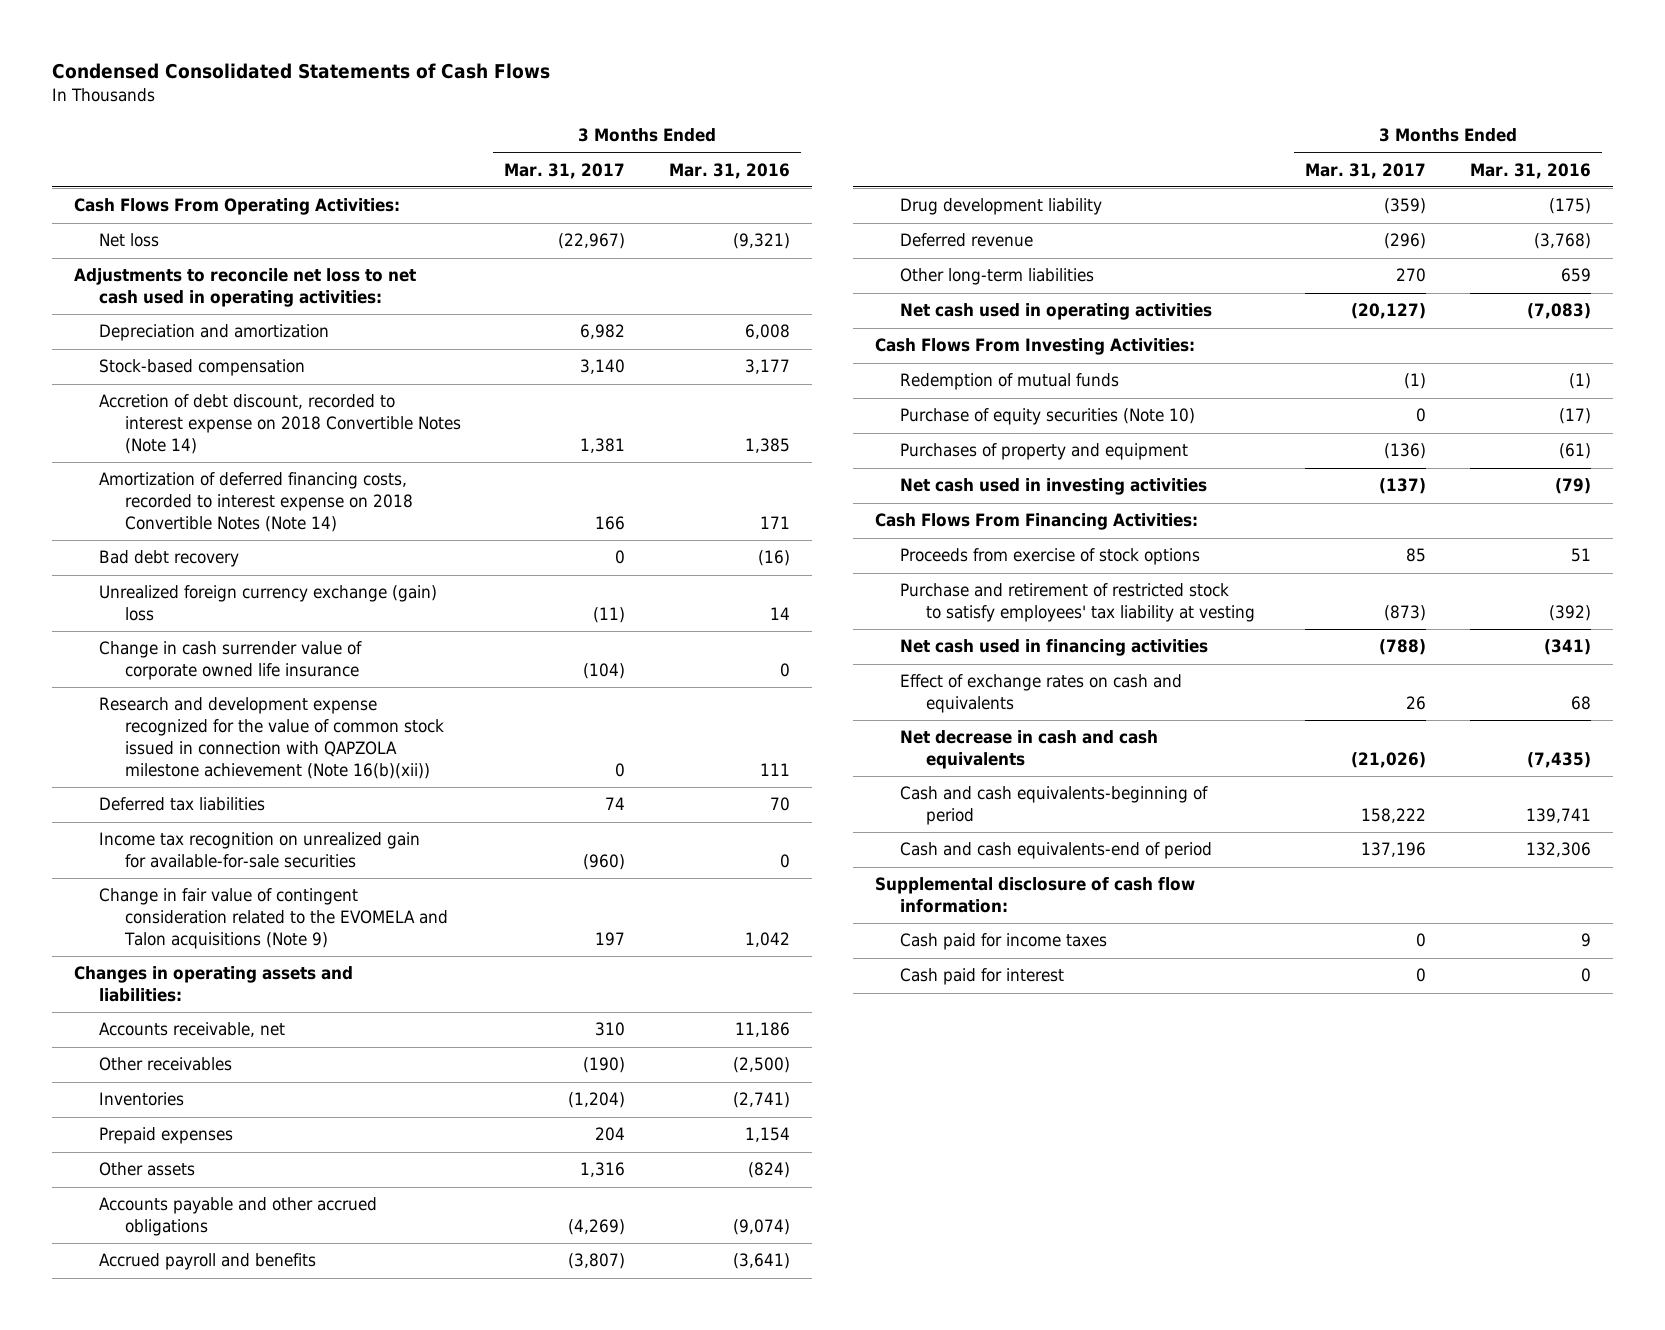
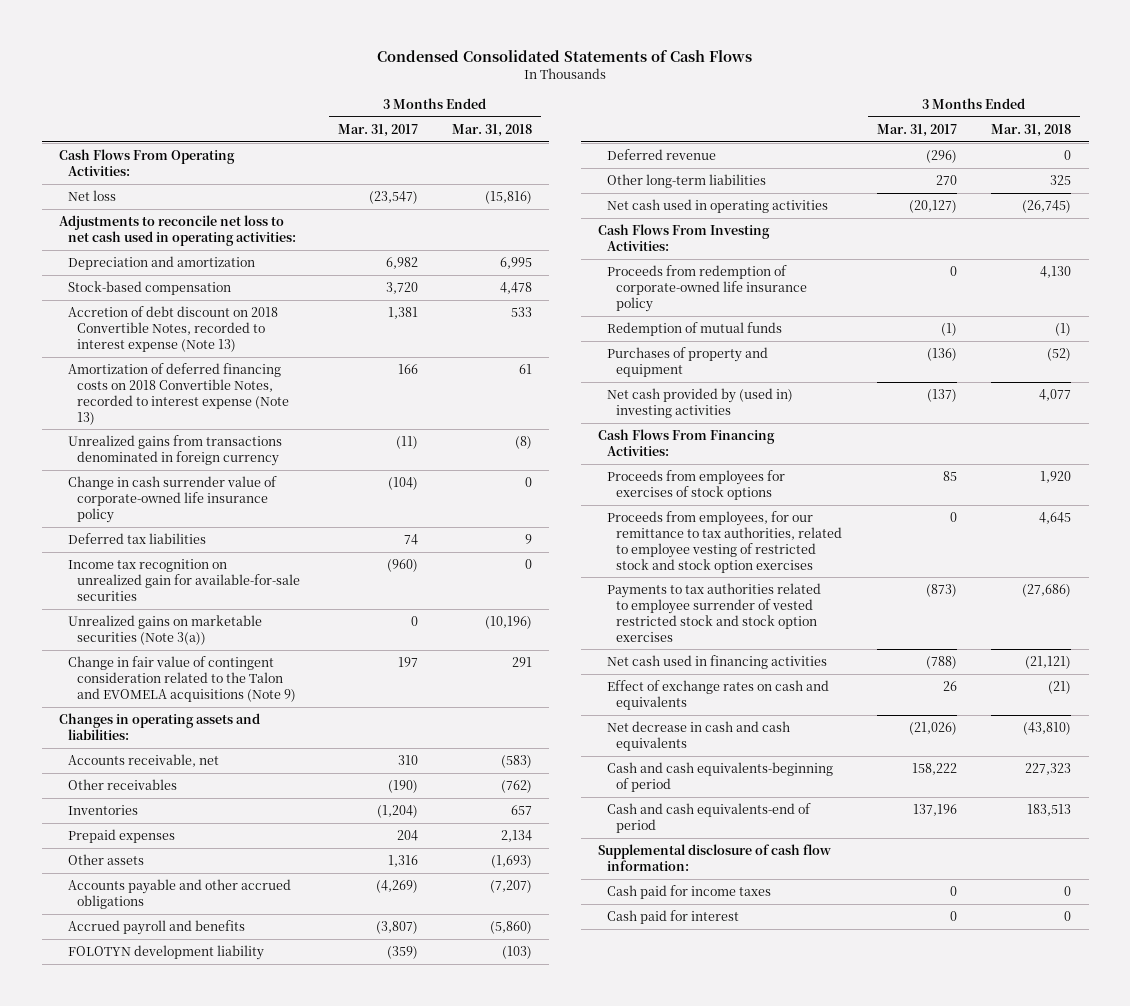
- | 3 Months Ended Mar. 31, 2017 | 3 Months Ended Mar. 31, 2016
+ | 3 Months Ended Mar. 31, 2017 | 3 Months Ended Mar. 31, 2018
- Net loss | (22,967) | (9,321)
+ Net loss | (23,547) | (15,816)
- Stock-based compensation | 3,140 | 3,177
- Accretion of debt discount, recorded to interest expense on 2018 Convertible Notes (Note 14) | 1,381 | 1,385
- Amortization of deferred financing costs, recorded to interest expense on 2018 Convertible Notes (Note 14) | 166 | 171
- Bad debt recovery | 0 | (16)
- Unrealized foreign currency exchange (gain) loss | (11) | 14
- Change in cash surrender value of corporate owned life insurance | (104) | 0
- Research and development expense recognized for the value of common stock issued in connection with QAPZOLA milestone achievement (Note 16(b)(xii)) | 0 | 111
+ Stock-based compensation | 3,720 | 4,478
+ Accretion of debt discount on 2018 Convertible Notes, recorded to interest expense (Note 13) | 1,381 | 533
+ Amortization of deferred financing costs on 2018 Convertible Notes, recorded to interest expense (Note 13) | 166 | 61
+ Unrealized gains from transactions denominated in foreign currency | (11) | (8)
+ Change in cash surrender value of corporate-owned life insurance policy | (104) | 0
- Change in fair value of contingent consideration related to the EVOMELA and Talon acquisitions (Note 9) | 197 | 1,042
+ Unrealized gains on marketable securities (Note 3(a)) | 0 | (10,196)
+ Change in fair value of contingent consideration related to the Talon and EVOMELA acquisitions (Note 9) | 197 | 291
- Drug development liability | (359) | (175)
+ FOLOTYN development liability | (359) | (103)
+ Proceeds from redemption of corporate-owned life insurance policy | 0 | 4,130
- Purchase of equity securities (Note 10) | 0 | (17)
- Net cash used in investing activities | (137) | (79)
+ Net cash provided by (used in) investing activities | (137) | 4,077
- Proceeds from exercise of stock options | 85 | 51
- Purchase and retirement of restricted stock to satisfy employees' tax liability at vesting | (873) | (392)
+ Proceeds from employees for exercises of stock options | 85 | 1,920
+ Proceeds from employees, for our remittance to tax authorities, related to employee vesting of restricted stock and stock option exercises | 0 | 4,645
+ Payments to tax authorities related to employee surrender of vested restricted stock and stock option exercises | (873) | (27,686)

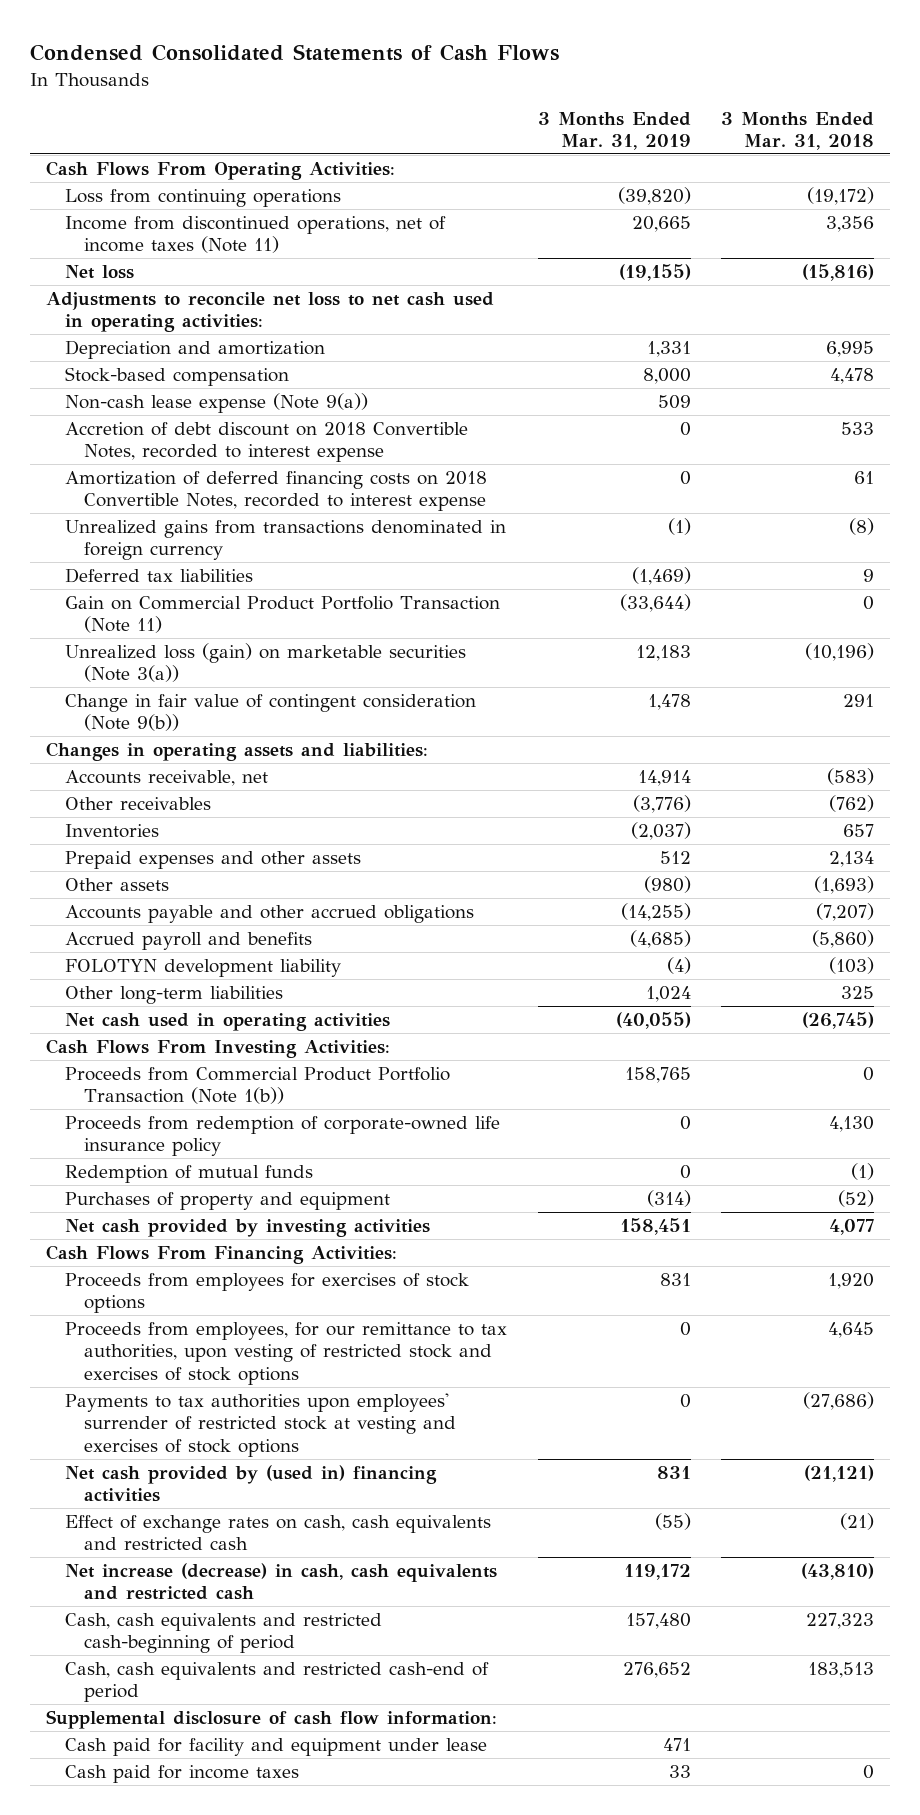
- | 3 Months Ended Mar. 31, 2017 | 3 Months Ended Mar. 31, 2018
+ | 3 Months Ended Mar. 31, 2019 | 3 Months Ended Mar. 31, 2018
+ Loss from continuing operations | (39,820) | (19,172)
+ Income from discontinued operations, net of income taxes (Note 11) | 20,665 | 3,356
- Accretion of debt discount on 2018 Convertible Notes, recorded to interest expense (Note 13) | 1,381 | 533
- Amortization of deferred financing costs on 2018 Convertible Notes, recorded to interest expense (Note 13) | 166 | 61
+ Non-cash lease expense (Note 9(a)) | 509 |
+ Accretion of debt discount on 2018 Convertible Notes, recorded to interest expense | 0 | 533
+ Amortization of deferred financing costs on 2018 Convertible Notes, recorded to interest expense | 0 | 61
- Change in cash surrender value of corporate-owned life insurance policy | (104) | 0
- Income tax recognition on unrealized gain for available-for-sale securities | (960) | 0
- Unrealized gains on marketable securities (Note 3(a)) | 0 | (10,196)
- Change in fair value of contingent consideration related to the Talon and EVOMELA acquisitions (Note 9) | 197 | 291
+ Gain on Commercial Product Portfolio Transaction (Note 11) | (33,644) | 0
+ Unrealized loss (gain) on marketable securities (Note 3(a)) | 12,183 | (10,196)
+ Change in fair value of contingent consideration (Note 9(b)) | 1,478 | 291
- Prepaid expenses | 204 | 2,134
+ Prepaid expenses and other assets | 512 | 2,134
- Deferred revenue | (296) | 0
+ Proceeds from Commercial Product Portfolio Transaction (Note 1(b)) | 158,765 | 0
- Net cash provided by (used in) investing activities | (137) | 4,077
+ Net cash provided by investing activities | 158,451 | 4,077
- Proceeds from employees, for our remittance to tax authorities, related to employee vesting of restricted stock and stock option exercises | 0 | 4,645
- Payments to tax authorities related to employee surrender of vested restricted stock and stock option exercises | (873) | (27,686)
- Net cash used in financing activities | (788) | (21,121)
- Effect of exchange rates on cash and equivalents | 26 | (21)
- Net decrease in cash and cash equivalents | (21,026) | (43,810)
- Cash and cash equivalents-beginning of period | 158,222 | 227,323
- Cash and cash equivalents-end of period | 137,196 | 183,513
+ Proceeds from employees, for our remittance to tax authorities, upon vesting of restricted stock and exercises of stock options | 0 | 4,645
+ Payments to tax authorities upon employees' surrender of restricted stock at vesting and exercises of stock options | 0 | (27,686)
+ Net cash provided by (used in) financing activities | 831 | (21,121)
+ Effect of exchange rates on cash, cash equivalents and restricted cash | (55) | (21)
+ Net increase (decrease) in cash, cash equivalents and restricted cash | 119,172 | (43,810)
+ Cash, cash equivalents and restricted cash-beginning of period | 157,480 | 227,323
+ Cash, cash equivalents and restricted cash-end of period | 276,652 | 183,513
+ Cash paid for facility and equipment under lease | 471 |
- Cash paid for interest | 0 | 0

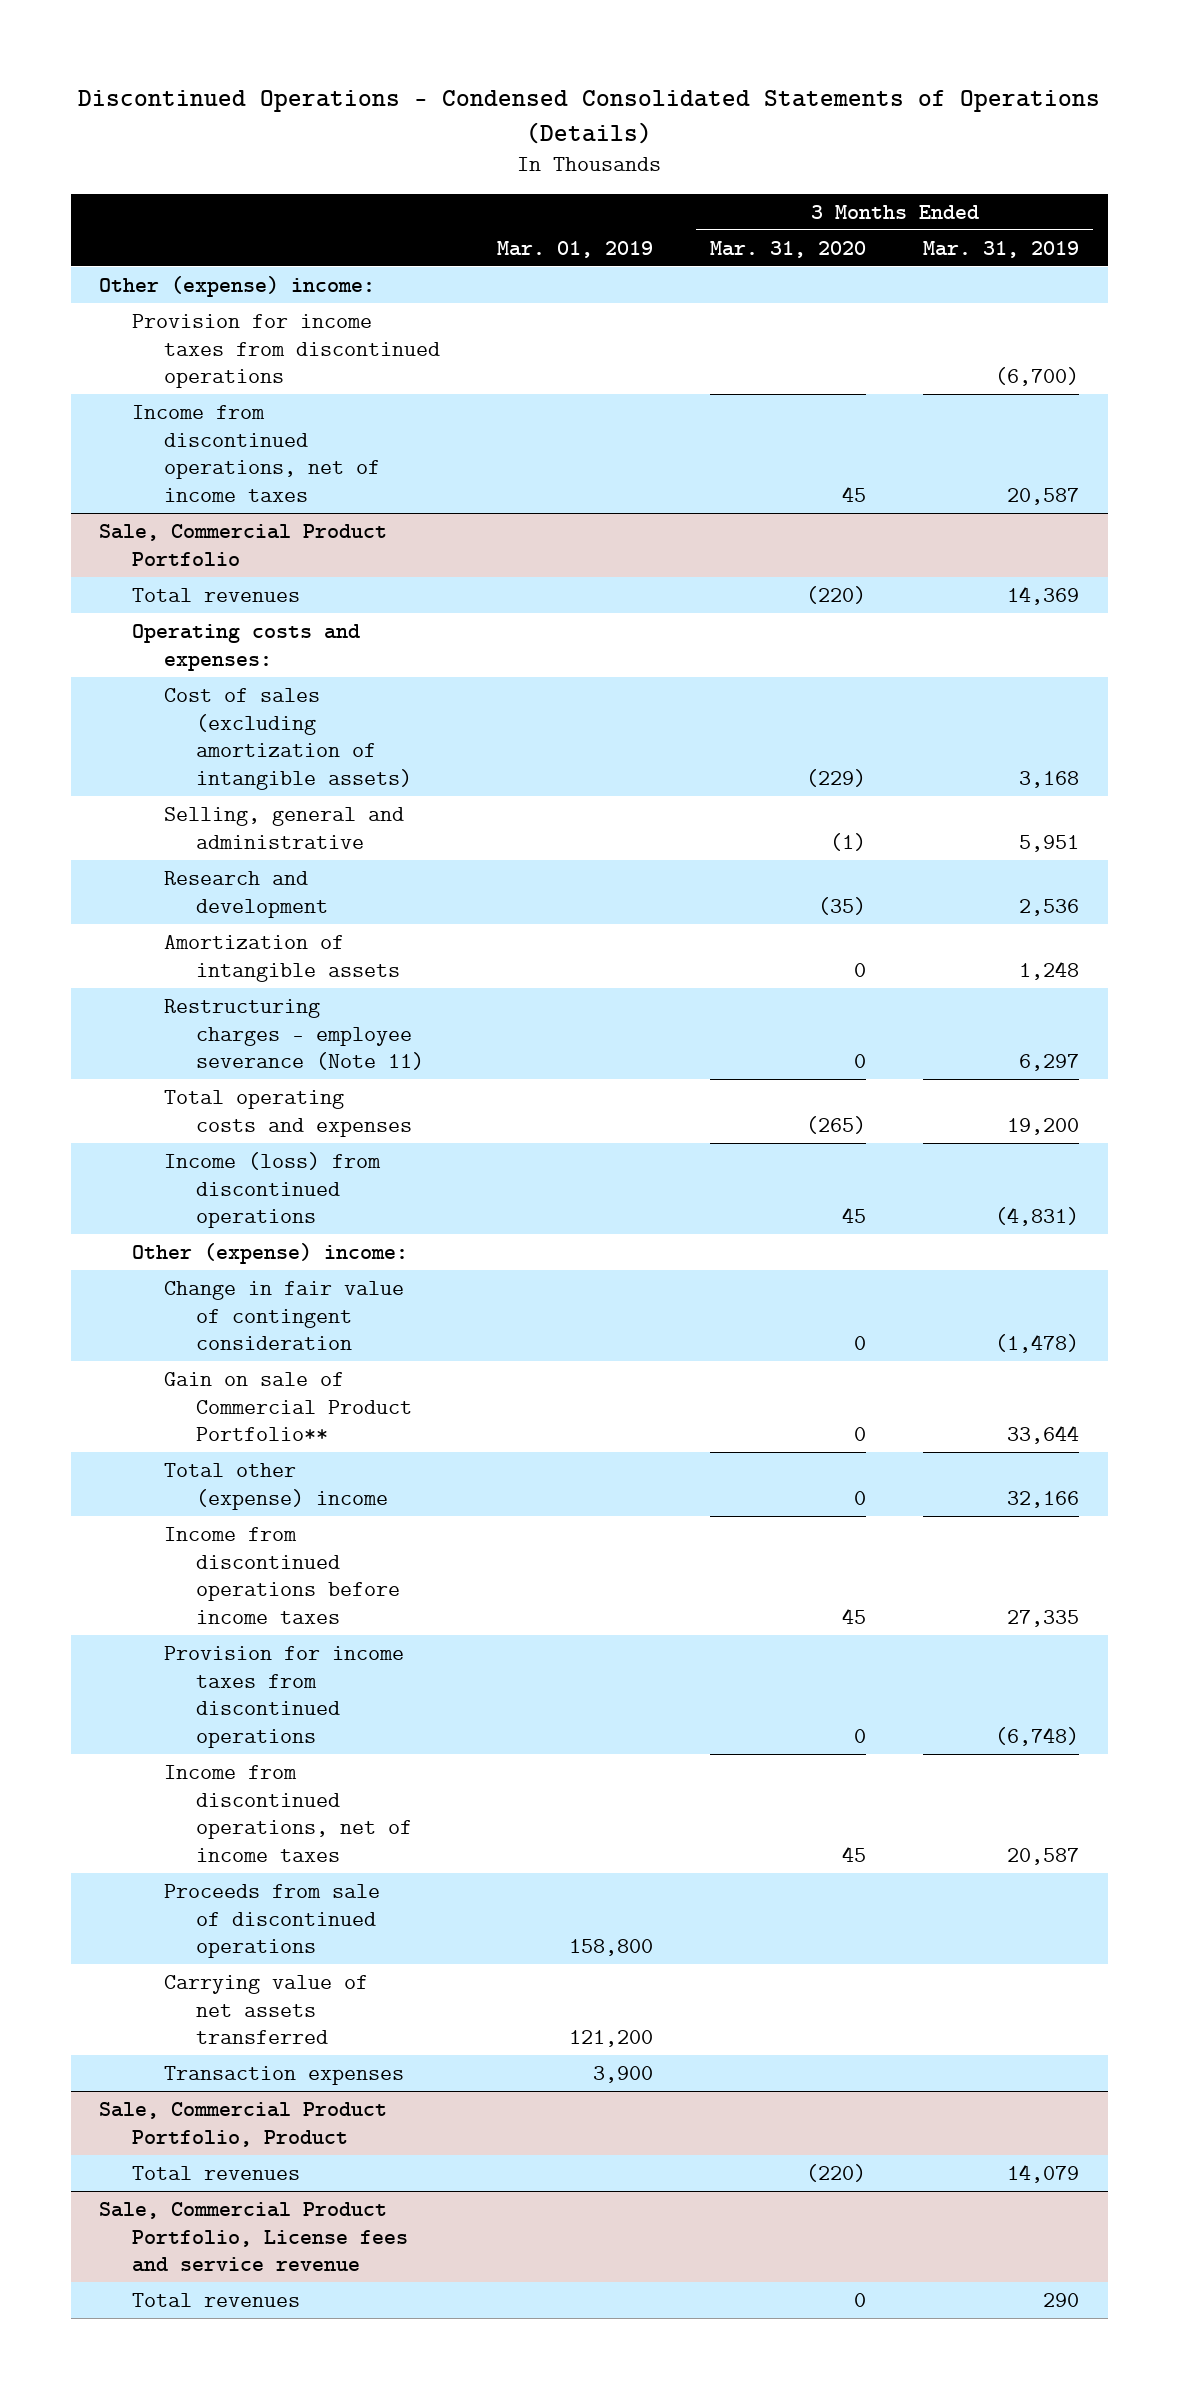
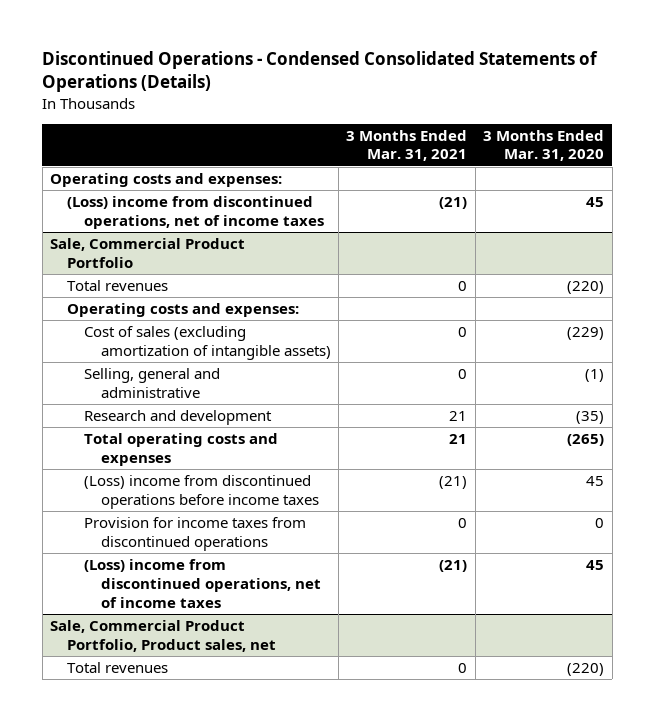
- | Mar. 01, 2019 | 3 Months Ended Mar. 31, 2020 | 3 Months Ended Mar. 31, 2019
+ | 3 Months Ended Mar. 31, 2021 | 3 Months Ended Mar. 31, 2020
- Other (expense) income:
- Provision for income taxes from discontinued operations | | | (6,700)
- Income from discontinued operations, net of income taxes | | 45 | 20,587
+ Operating costs and expenses:
+ (Loss) income from discontinued operations, net of income taxes | (21) | 45
@ Sale, Commercial Product Portfolio
- Amortization of intangible assets | | 0 | 1,248
- Restructuring charges - employee severance (Note 11) | | 0 | 6,297
- Income (loss) from discontinued operations | | 45 | (4,831)
- Other (expense) income:
- Change in fair value of contingent consideration | | 0 | (1,478)
- Gain on sale of Commercial Product Portfolio** | | 0 | 33,644
- Total other (expense) income | | 0 | 32,166
- Income from discontinued operations before income taxes | | 45 | 27,335
+ (Loss) income from discontinued operations before income taxes | (21) | 45
- Income from discontinued operations, net of income taxes | | 45 | 20,587
- Proceeds from sale of discontinued operations | 158,800 | |
- Carrying value of net assets transferred | 121,200 | |
- Transaction expenses | 3,900 | |
- Sale, Commercial Product Portfolio, Product
@ Sale, Commercial Product Portfolio
+ (Loss) income from discontinued operations, net of income taxes | (21) | 45
+ Sale, Commercial Product Portfolio, Product sales, net
- Sale, Commercial Product Portfolio, License fees and service revenue
- Total revenues | | 0 | 290

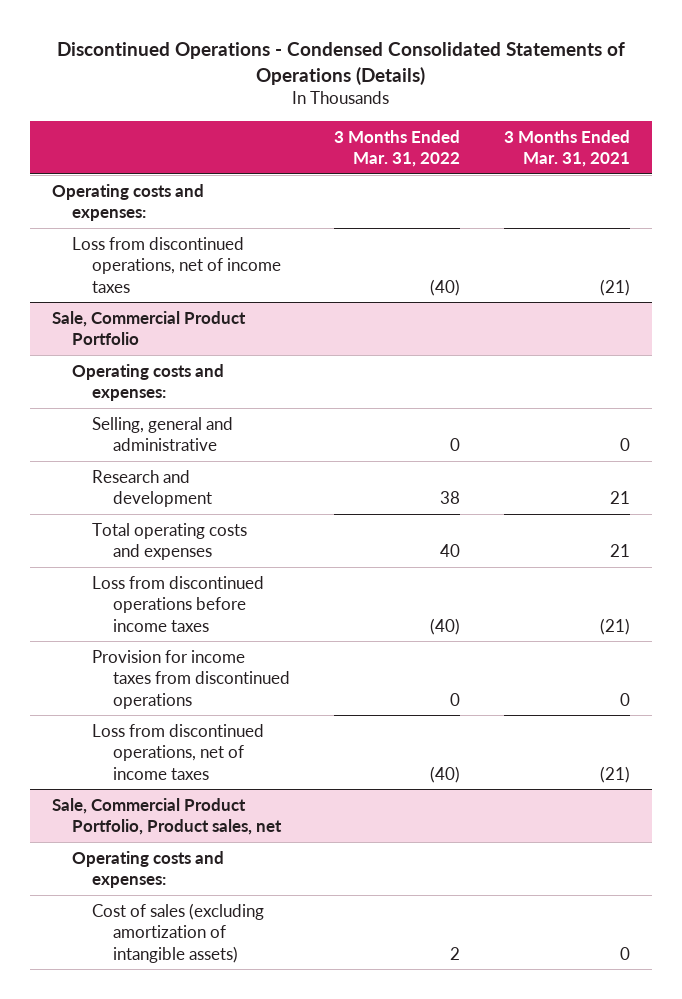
- | 3 Months Ended Mar. 31, 2021 | 3 Months Ended Mar. 31, 2020
+ | 3 Months Ended Mar. 31, 2022 | 3 Months Ended Mar. 31, 2021
- (Loss) income from discontinued operations, net of income taxes | (21) | 45
+ Loss from discontinued operations, net of income taxes | (40) | (21)
@ Sale, Commercial Product Portfolio
- Total revenues | 0 | (220)
- Cost of sales (excluding amortization of intangible assets) | 0 | (229)
- (Loss) income from discontinued operations before income taxes | (21) | 45
+ Loss from discontinued operations before income taxes | (40) | (21)
- (Loss) income from discontinued operations, net of income taxes | (21) | 45
+ Loss from discontinued operations, net of income taxes | (40) | (21)
@ Sale, Commercial Product Portfolio, Product sales, net
- Total revenues | 0 | (220)
+ Operating costs and expenses:
+ Cost of sales (excluding amortization of intangible assets) | 2 | 0

